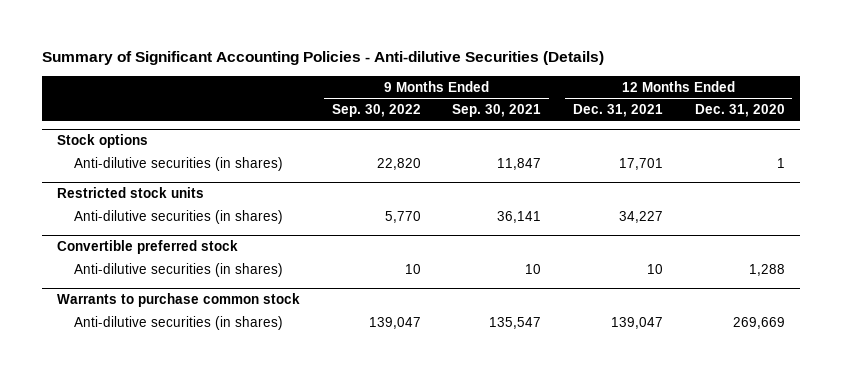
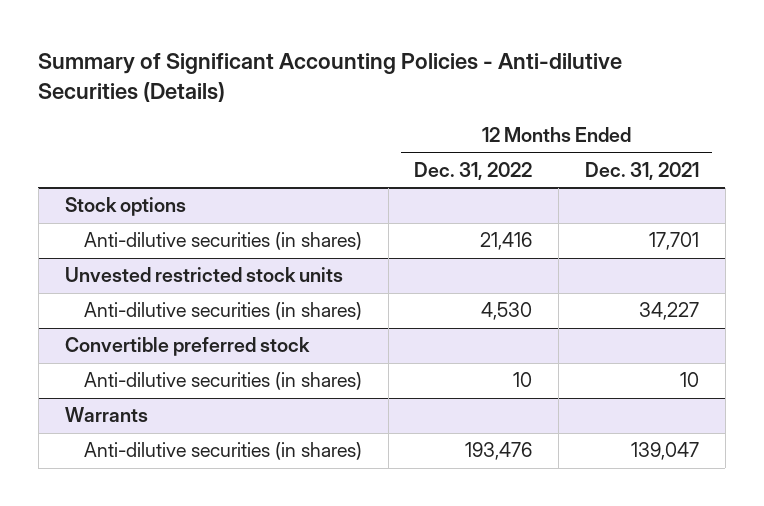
- | 9 Months Ended Sep. 30, 2022 | 9 Months Ended Sep. 30, 2021 | 12 Months Ended Dec. 31, 2021 | 12 Months Ended Dec. 31, 2020
+ | 12 Months Ended Dec. 31, 2022 | 12 Months Ended Dec. 31, 2021
- Restricted stock units
+ Unvested restricted stock units
- Warrants to purchase common stock
+ Warrants

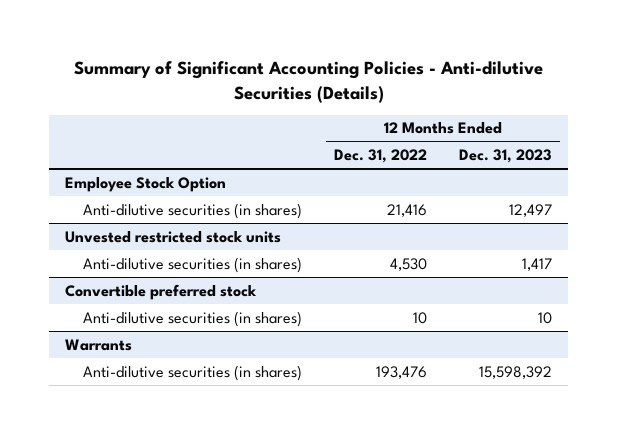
- | 12 Months Ended Dec. 31, 2022 | 12 Months Ended Dec. 31, 2021
+ | 12 Months Ended Dec. 31, 2022 | 12 Months Ended Dec. 31, 2023
- Stock options
+ Employee Stock Option

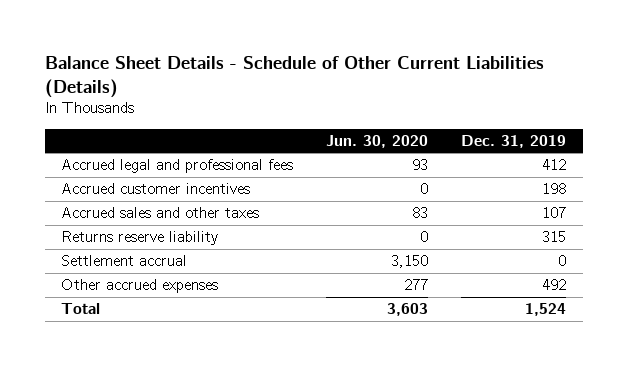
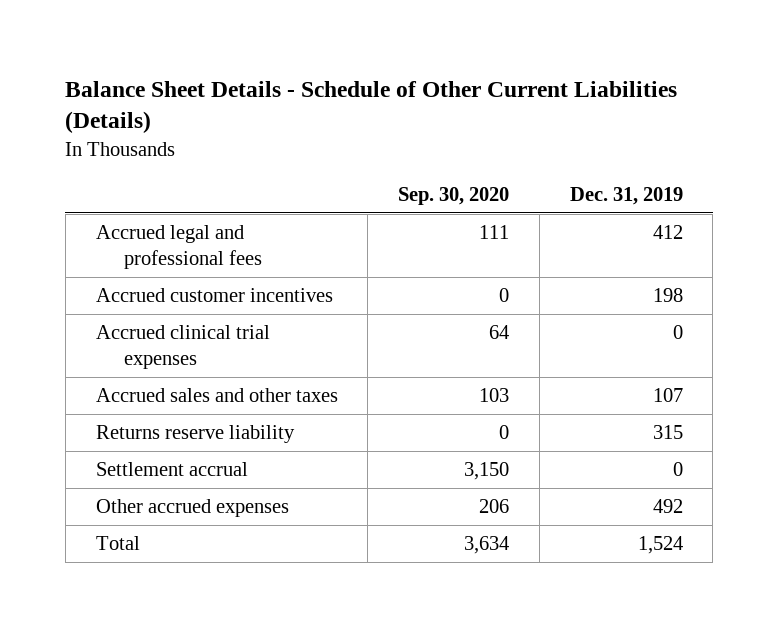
- | Jun. 30, 2020 | Dec. 31, 2019
+ | Sep. 30, 2020 | Dec. 31, 2019
+ Accrued clinical trial expenses | 64 | 0

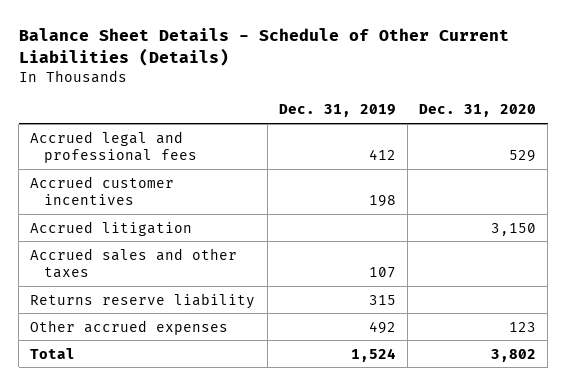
- | Sep. 30, 2020 | Dec. 31, 2019
+ | Dec. 31, 2019 | Dec. 31, 2020
- Accrued clinical trial expenses | 64 | 0
+ Accrued litigation | | 3,150
- Settlement accrual | 3,150 | 0

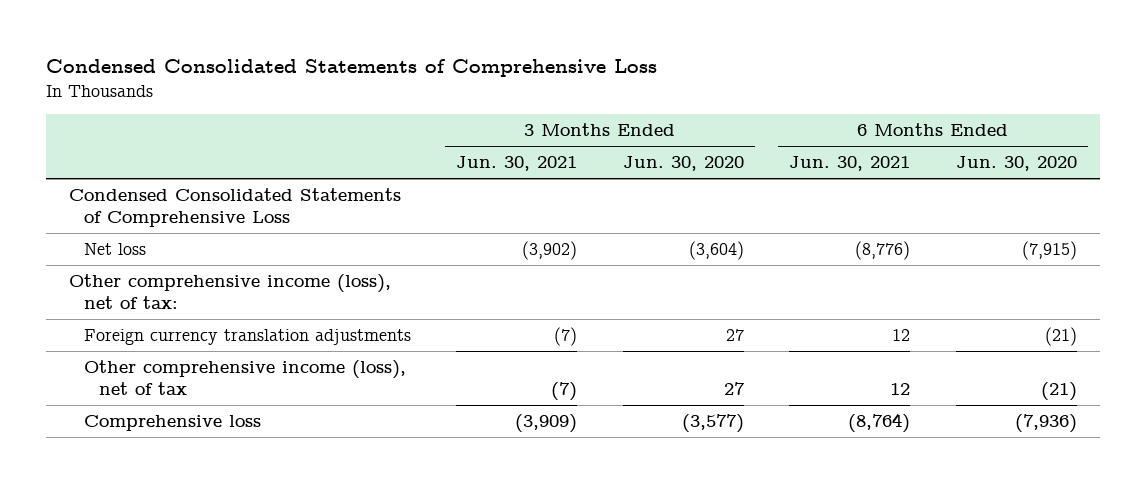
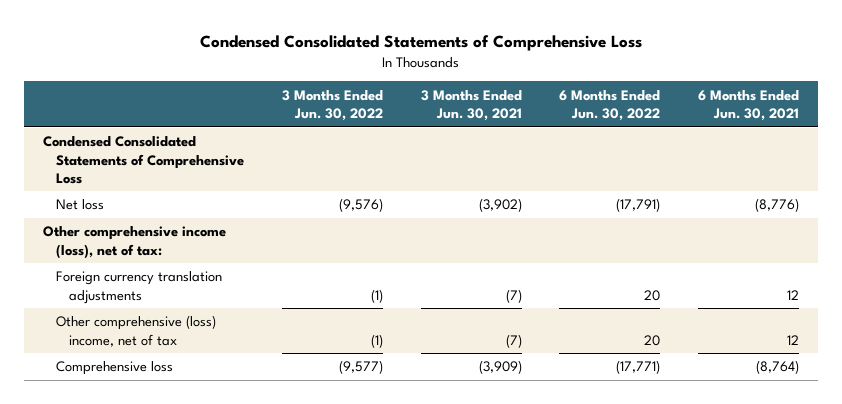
- | 3 Months Ended Jun. 30, 2021 | 3 Months Ended Jun. 30, 2020 | 6 Months Ended Jun. 30, 2021 | 6 Months Ended Jun. 30, 2020
+ | 3 Months Ended Jun. 30, 2022 | 3 Months Ended Jun. 30, 2021 | 6 Months Ended Jun. 30, 2022 | 6 Months Ended Jun. 30, 2021
- Other comprehensive income (loss), net of tax | (7) | 27 | 12 | (21)
+ Other comprehensive (loss) income, net of tax | (1) | (7) | 20 | 12

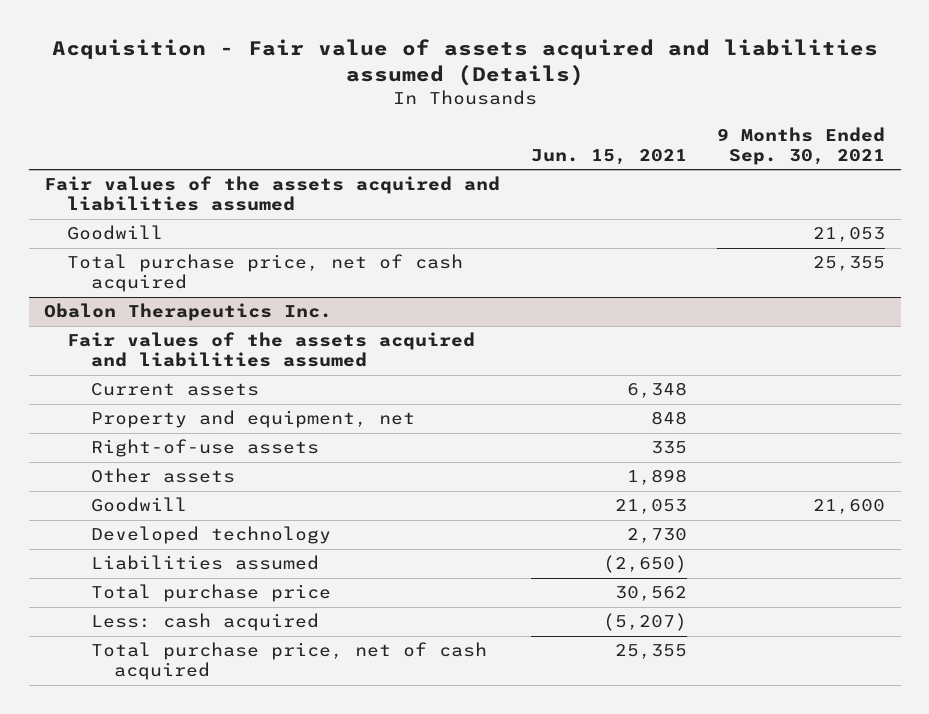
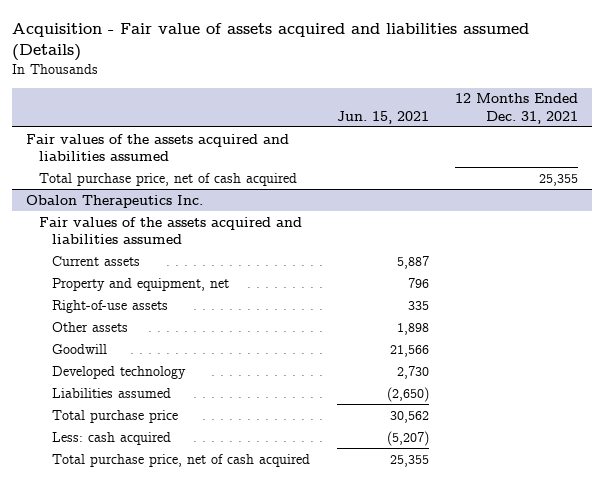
- | Jun. 15, 2021 | 9 Months Ended Sep. 30, 2021
+ | Jun. 15, 2021 | 12 Months Ended Dec. 31, 2021
- Goodwill | | 21,053
@ Obalon Therapeutics Inc.
- Current assets | 6,348 |
- Property and equipment, net | 848 |
+ Current assets | 5,887 |
+ Property and equipment, net | 796 |
- Goodwill | 21,053 | 21,600
+ Goodwill | 21,566 |

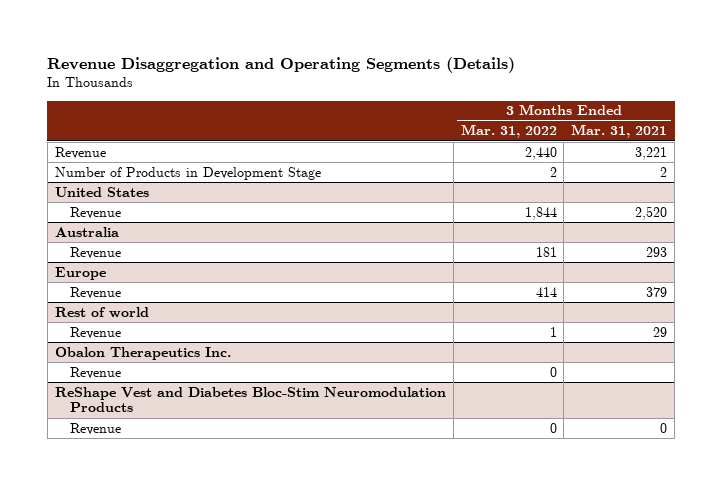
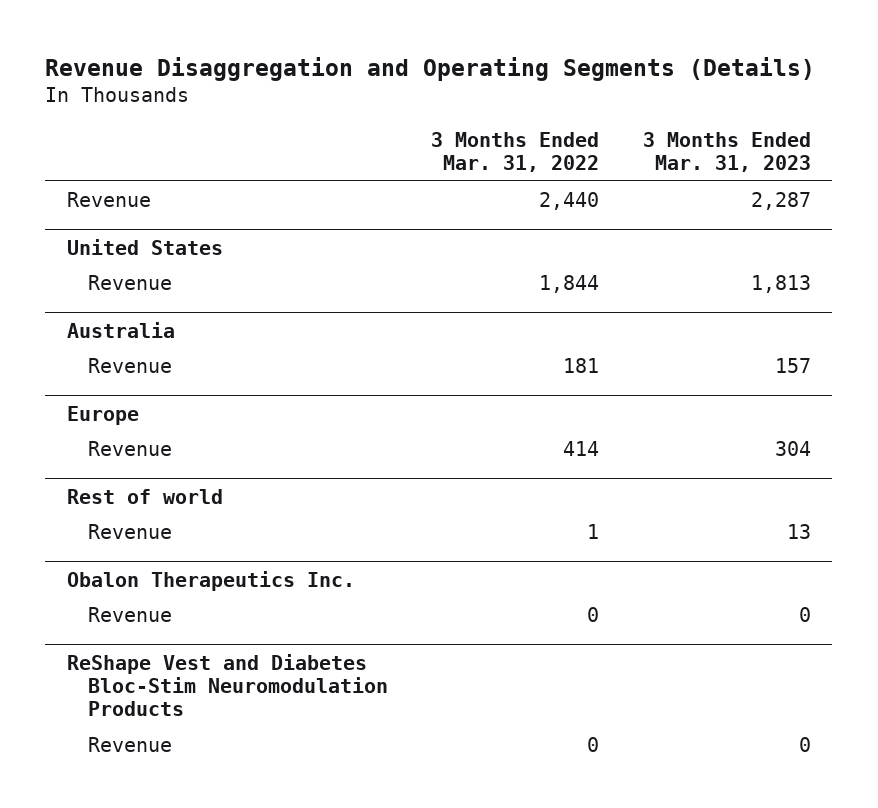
- | 3 Months Ended Mar. 31, 2022 | 3 Months Ended Mar. 31, 2021
+ | 3 Months Ended Mar. 31, 2022 | 3 Months Ended Mar. 31, 2023
- Number of Products in Development Stage | 2 | 2

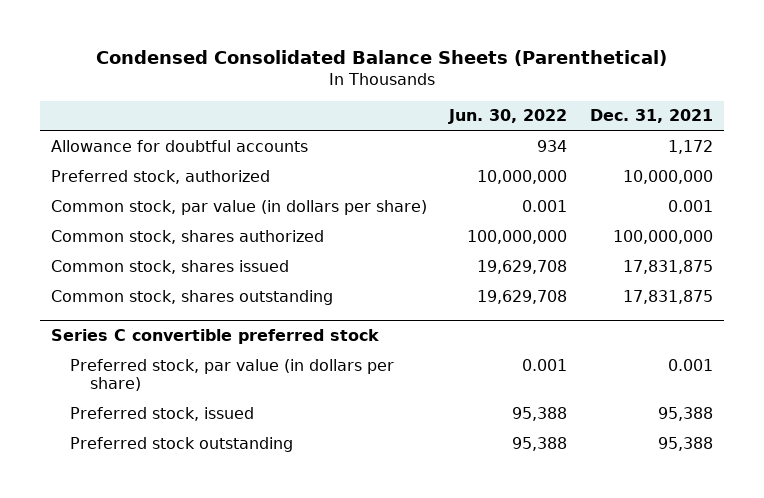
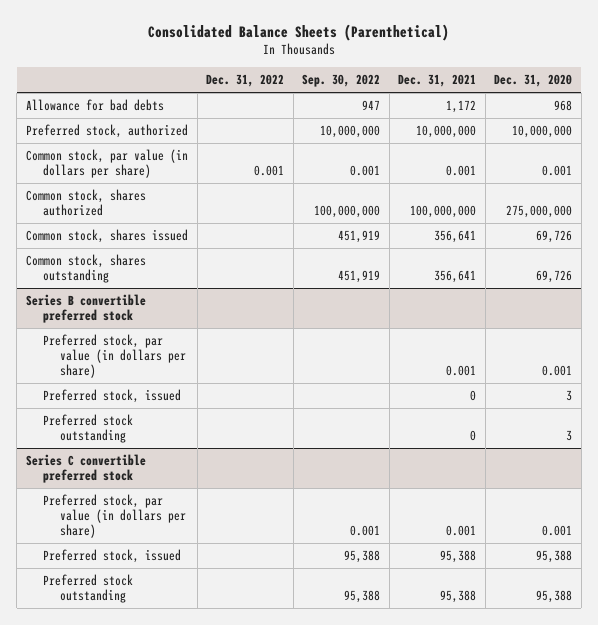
- Condensed Consolidated Balance Sheets (Parenthetical)
+ Consolidated Balance Sheets (Parenthetical)
- | Jun. 30, 2022 | Dec. 31, 2021
+ | Dec. 31, 2022 | Sep. 30, 2022 | Dec. 31, 2021 | Dec. 31, 2020
- Allowance for doubtful accounts | 934 | 1,172
+ Allowance for bad debts | | 947 | 1,172 | 968
- Common stock, shares issued | 19,629,708 | 17,831,875
- Common stock, shares outstanding | 19,629,708 | 17,831,875
+ Common stock, shares issued | | 451,919 | 356,641 | 69,726
+ Common stock, shares outstanding | | 451,919 | 356,641 | 69,726
+ Series B convertible preferred stock
+ Preferred stock, par value (in dollars per share) | | | 0.001 | 0.001
+ Preferred stock, issued | | | 0 | 3
+ Preferred stock outstanding | | | 0 | 3

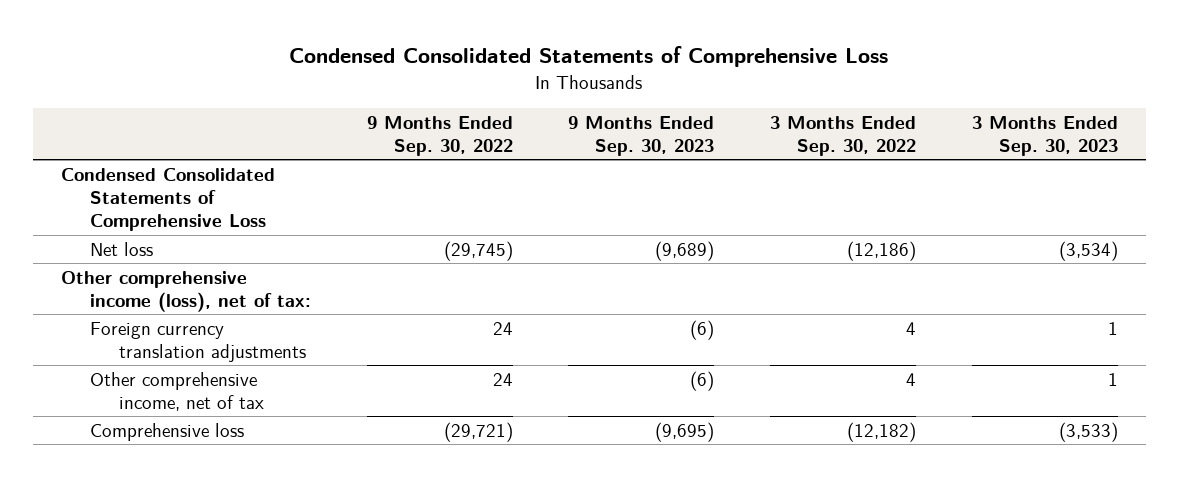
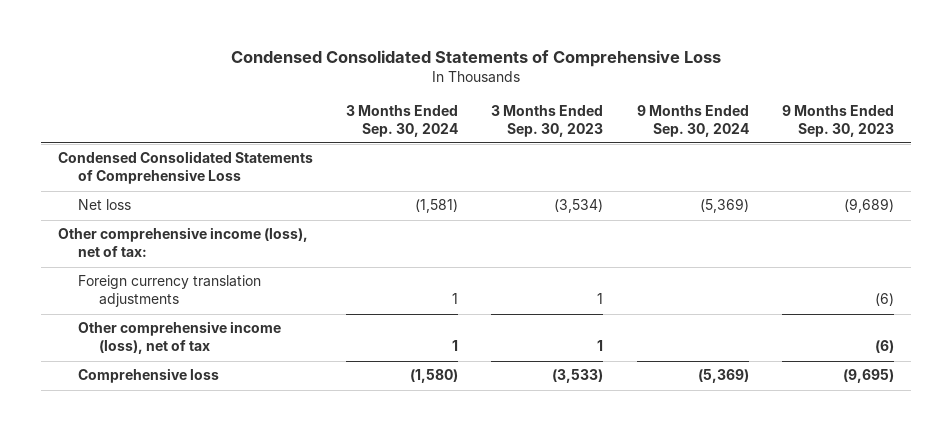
- | 9 Months Ended Sep. 30, 2022 | 9 Months Ended Sep. 30, 2023 | 3 Months Ended Sep. 30, 2022 | 3 Months Ended Sep. 30, 2023
+ | 3 Months Ended Sep. 30, 2024 | 3 Months Ended Sep. 30, 2023 | 9 Months Ended Sep. 30, 2024 | 9 Months Ended Sep. 30, 2023
- Other comprehensive income, net of tax | 24 | (6) | 4 | 1
+ Other comprehensive income (loss), net of tax | 1 | 1 | | (6)

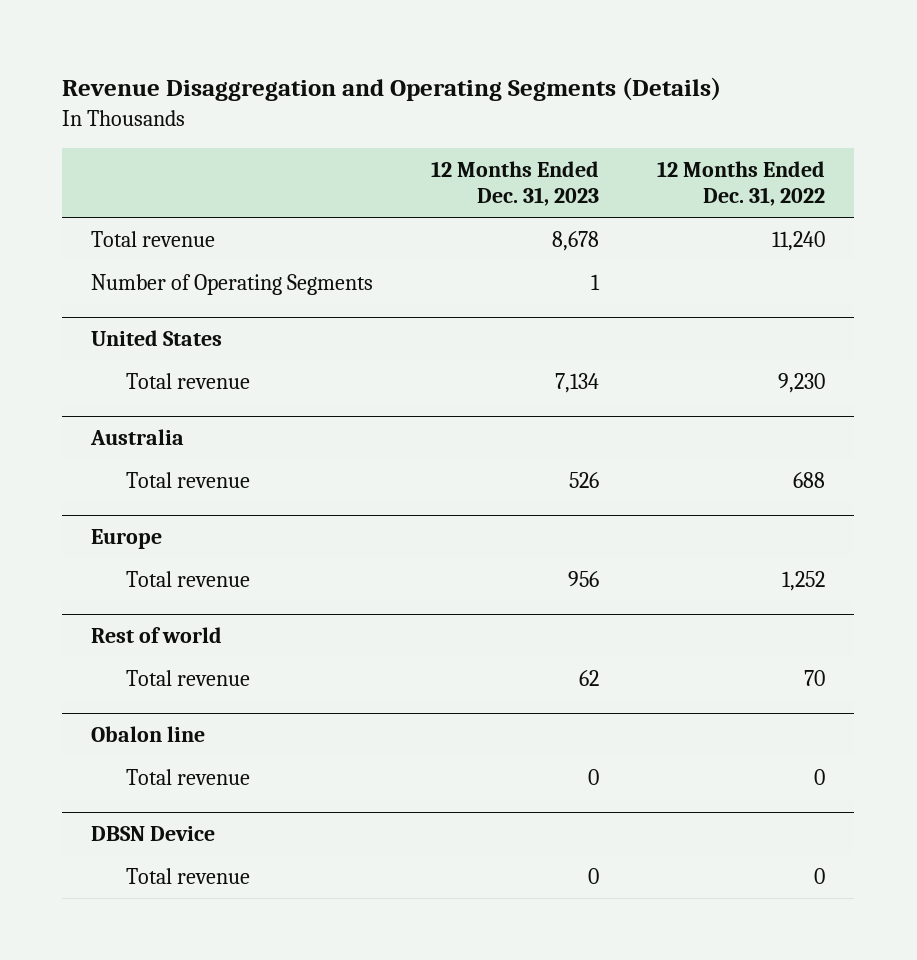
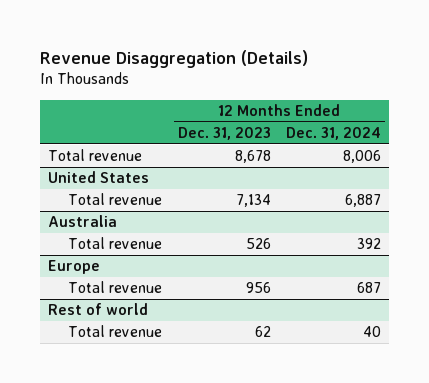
- Revenue Disaggregation and Operating Segments (Details)
+ Revenue Disaggregation (Details)
- | 12 Months Ended Dec. 31, 2023 | 12 Months Ended Dec. 31, 2022
+ | 12 Months Ended Dec. 31, 2023 | 12 Months Ended Dec. 31, 2024
- Number of Operating Segments | 1 |
- Obalon line
- Total revenue | 0 | 0
- DBSN Device
- Total revenue | 0 | 0

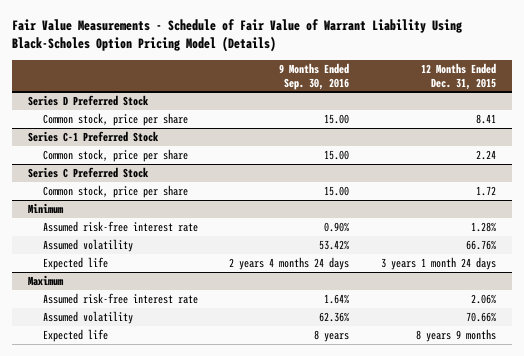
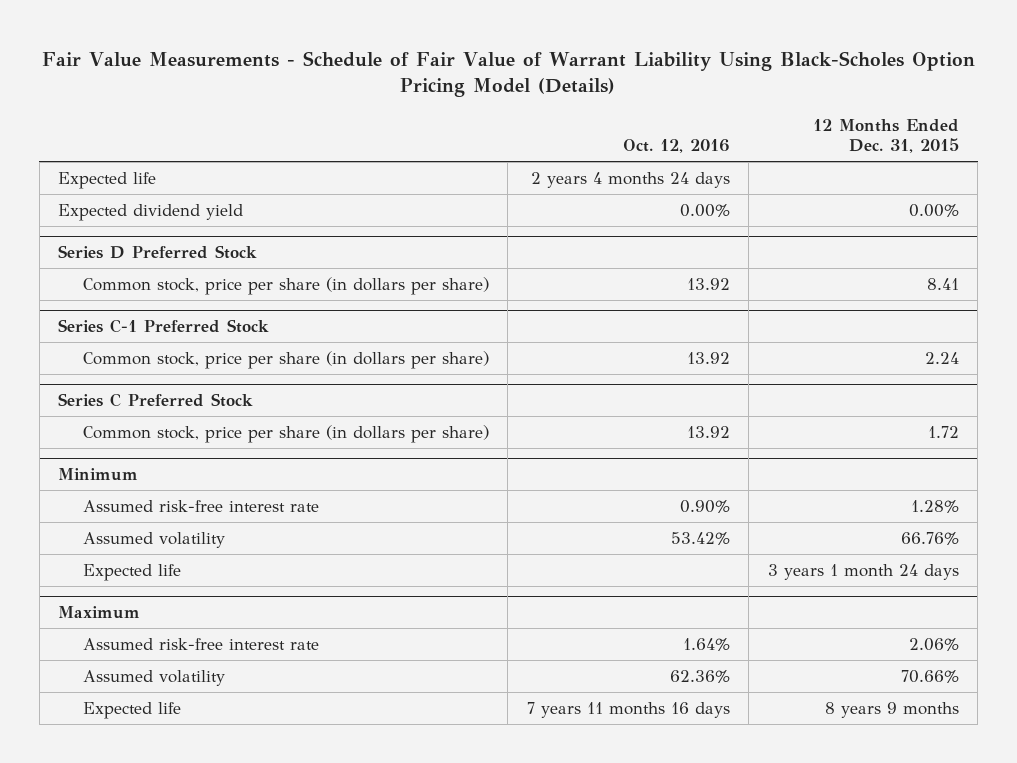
- | 9 Months Ended Sep. 30, 2016 | 12 Months Ended Dec. 31, 2015
+ | Oct. 12, 2016 | 12 Months Ended Dec. 31, 2015
+ Expected life | 2 years 4 months 24 days |
+ Expected dividend yield | 0.00% | 0.00%
@ Series D Preferred Stock
- Common stock, price per share | 15.00 | 8.41
+ Common stock, price per share (in dollars per share) | 13.92 | 8.41
@ Series C-1 Preferred Stock
- Common stock, price per share | 15.00 | 2.24
+ Common stock, price per share (in dollars per share) | 13.92 | 2.24
@ Series C Preferred Stock
- Common stock, price per share | 15.00 | 1.72
+ Common stock, price per share (in dollars per share) | 13.92 | 1.72

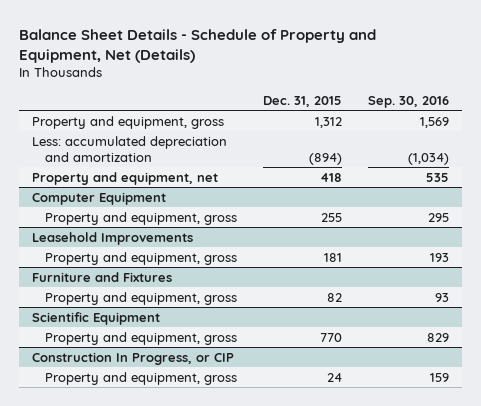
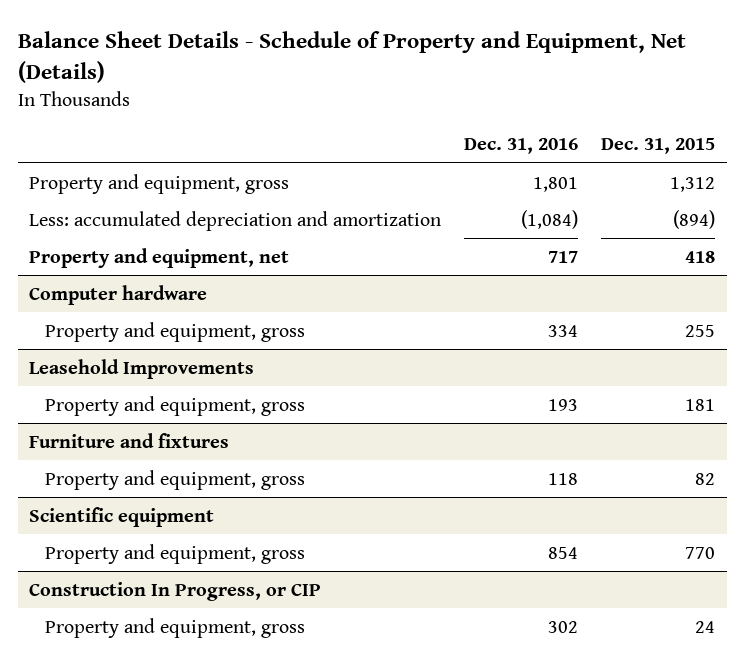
- | Dec. 31, 2015 | Sep. 30, 2016
+ | Dec. 31, 2016 | Dec. 31, 2015
- Computer Equipment
+ Computer hardware
- Furniture and Fixtures
+ Furniture and fixtures
- Scientific Equipment
+ Scientific equipment

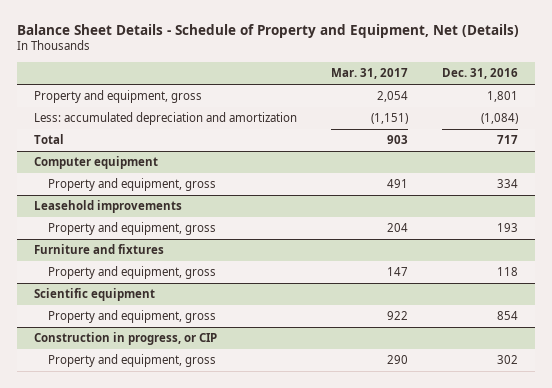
- | Dec. 31, 2016 | Dec. 31, 2015
+ | Mar. 31, 2017 | Dec. 31, 2016
- Property and equipment, net | 717 | 418
- Computer hardware
+ Total | 903 | 717
+ Computer equipment
- Leasehold Improvements
+ Leasehold improvements
- Construction In Progress, or CIP
+ Construction in progress, or CIP

